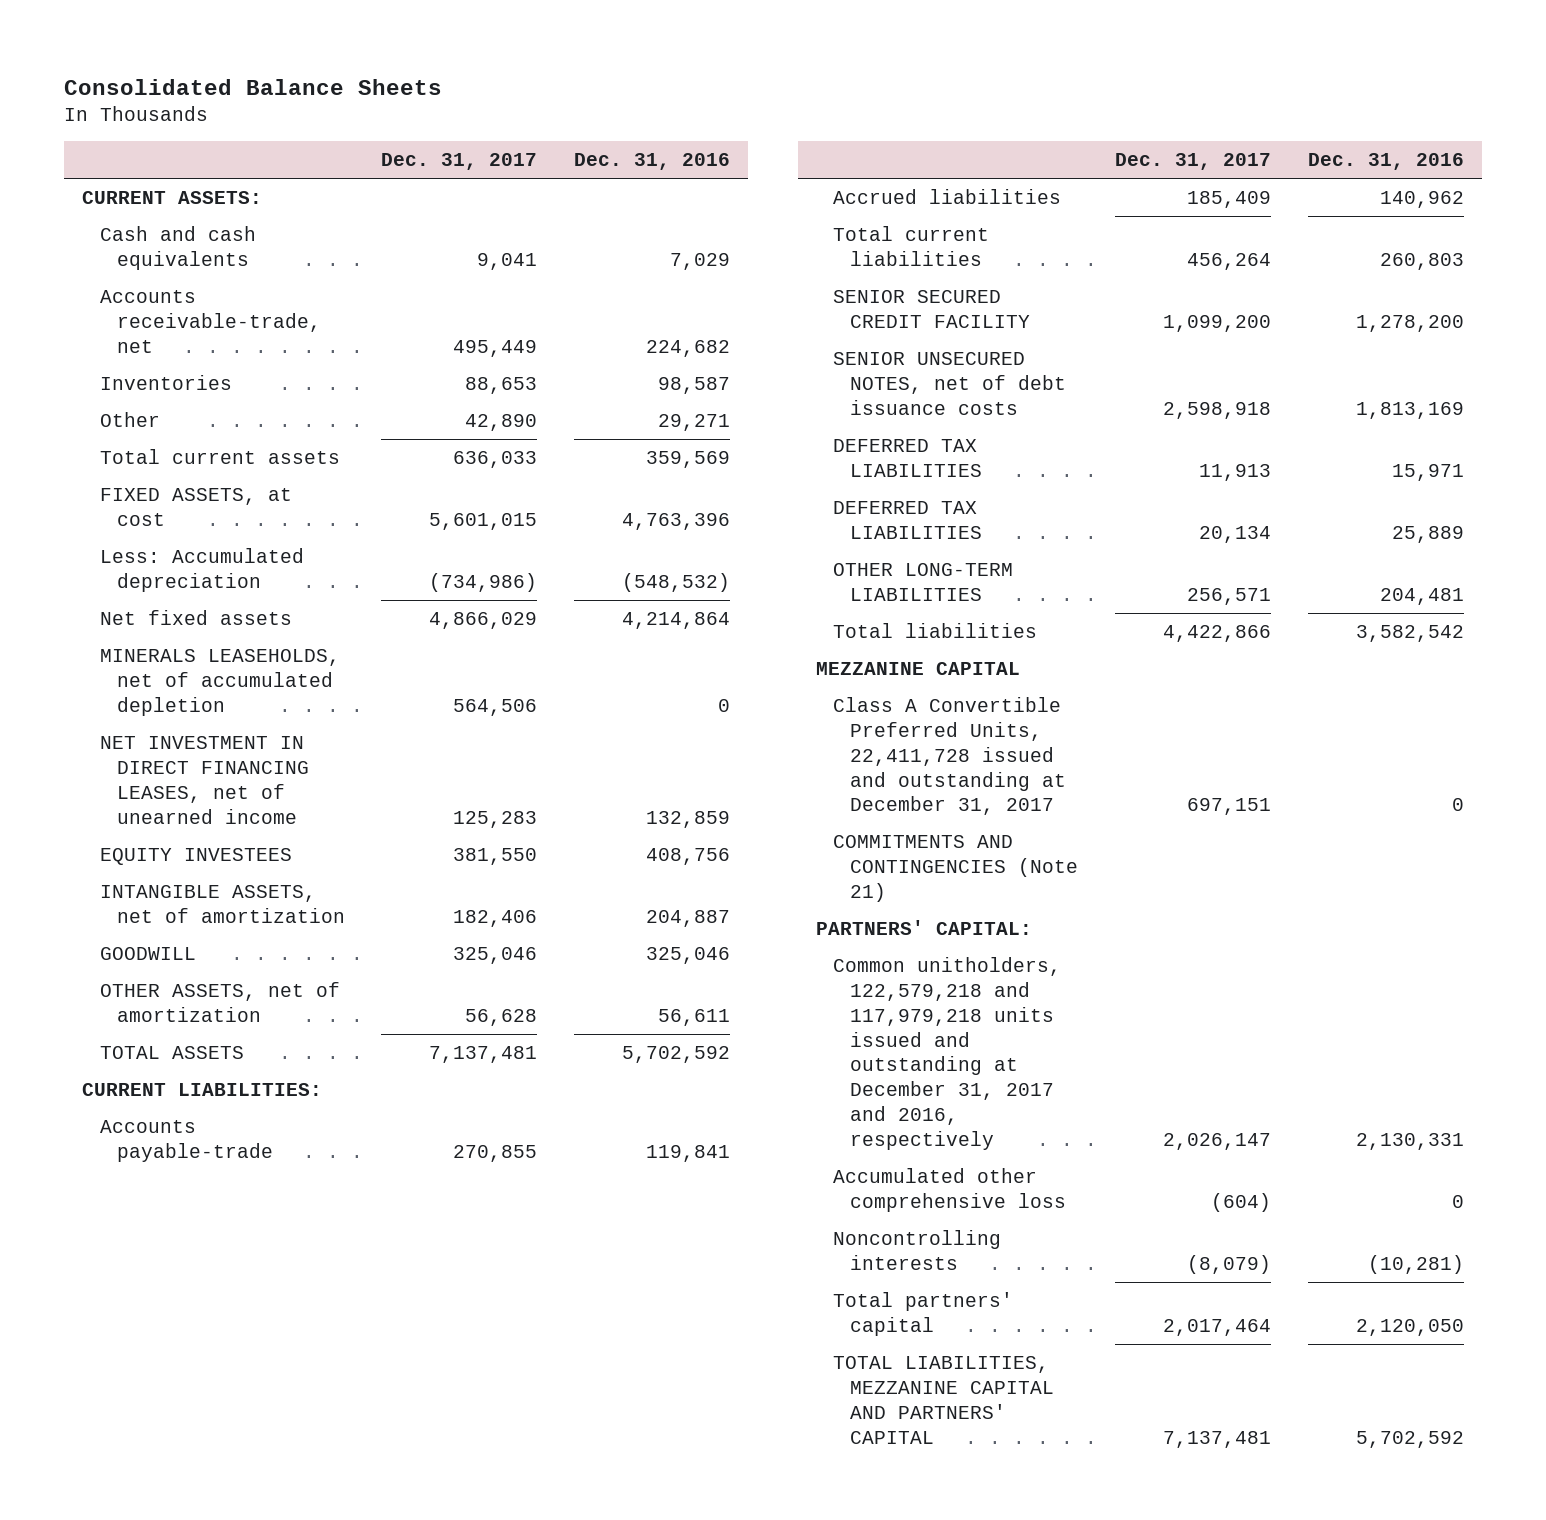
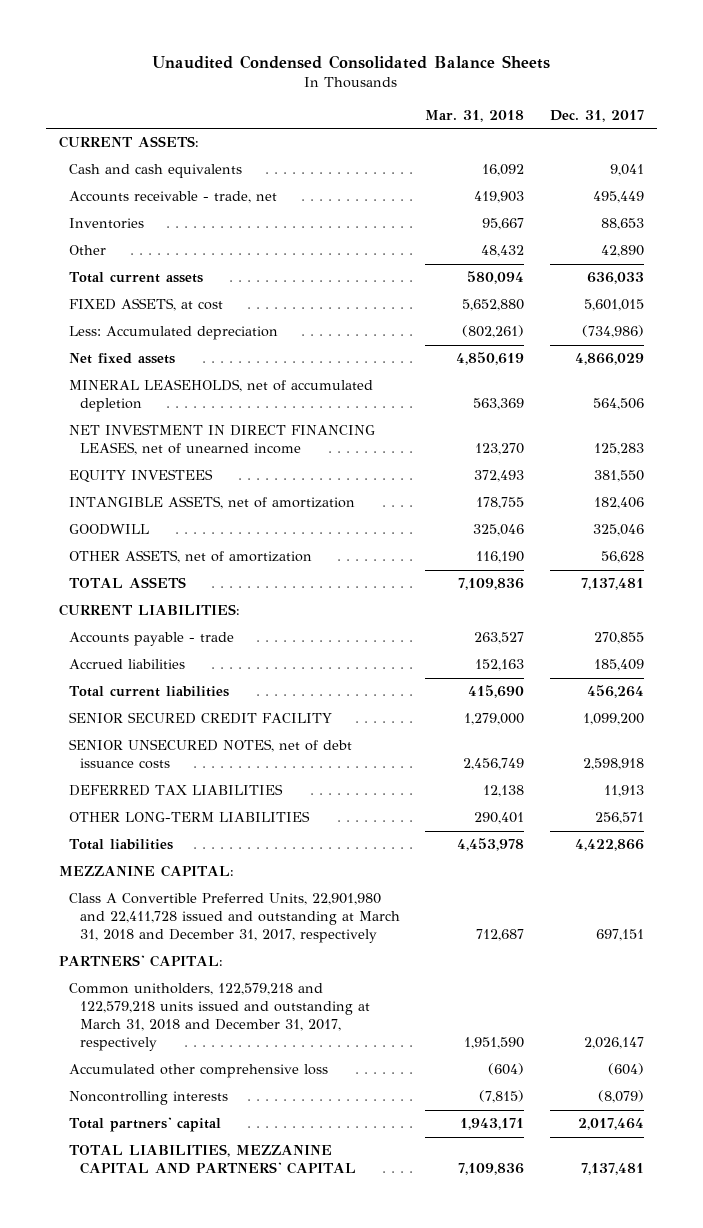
- Consolidated Balance Sheets
+ Unaudited Condensed Consolidated Balance Sheets
- | Dec. 31, 2017 | Dec. 31, 2016
+ | Mar. 31, 2018 | Dec. 31, 2017
- Accounts receivable-trade, net | 495,449 | 224,682
+ Accounts receivable - trade, net | 419,903 | 495,449
- MINERALS LEASEHOLDS, net of accumulated depletion | 564,506 | 0
+ MINERAL LEASEHOLDS, net of accumulated depletion | 563,369 | 564,506
- Accounts payable-trade | 270,855 | 119,841
+ Accounts payable - trade | 263,527 | 270,855
- DEFERRED TAX LIABILITIES | 20,134 | 25,889
- MEZZANINE CAPITAL
- Class A Convertible Preferred Units, 22,411,728 issued and outstanding at December 31, 2017 | 697,151 | 0
- COMMITMENTS AND CONTINGENCIES (Note 21)
+ MEZZANINE CAPITAL:
+ Class A Convertible Preferred Units, 22,901,980 and 22,411,728 issued and outstanding at March 31, 2018 and December 31, 2017, respectively | 712,687 | 697,151
- Common unitholders, 122,579,218 and 117,979,218 units issued and outstanding at December 31, 2017 and 2016, respectively | 2,026,147 | 2,130,331
+ Common unitholders, 122,579,218 and 122,579,218 units issued and outstanding at March 31, 2018 and December 31, 2017, respectively | 1,951,590 | 2,026,147

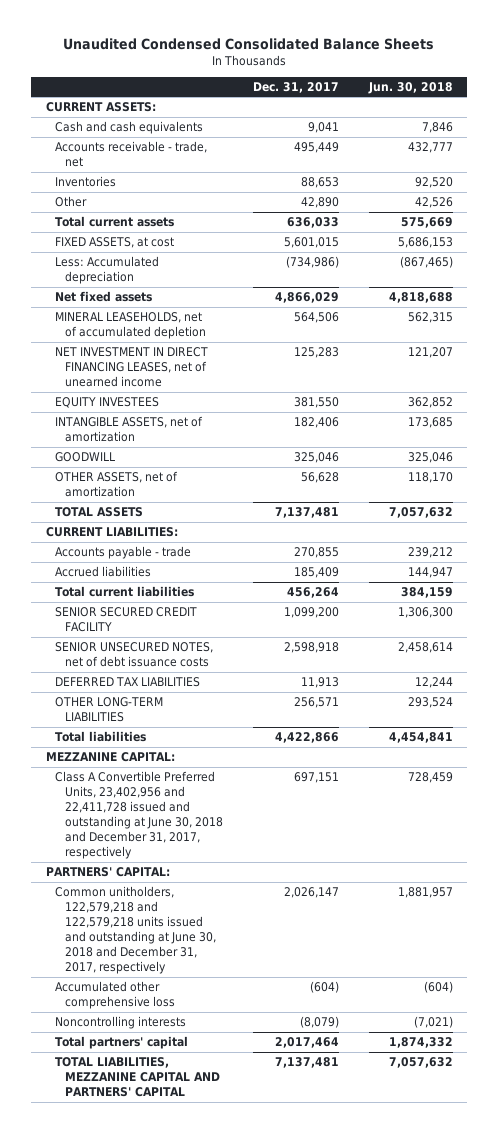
- | Mar. 31, 2018 | Dec. 31, 2017
+ | Dec. 31, 2017 | Jun. 30, 2018
- Class A Convertible Preferred Units, 22,901,980 and 22,411,728 issued and outstanding at March 31, 2018 and December 31, 2017, respectively | 712,687 | 697,151
+ Class A Convertible Preferred Units, 23,402,956 and 22,411,728 issued and outstanding at June 30, 2018 and December 31, 2017, respectively | 697,151 | 728,459
- Common unitholders, 122,579,218 and 122,579,218 units issued and outstanding at March 31, 2018 and December 31, 2017, respectively | 1,951,590 | 2,026,147
+ Common unitholders, 122,579,218 and 122,579,218 units issued and outstanding at June 30, 2018 and December 31, 2017, respectively | 2,026,147 | 1,881,957

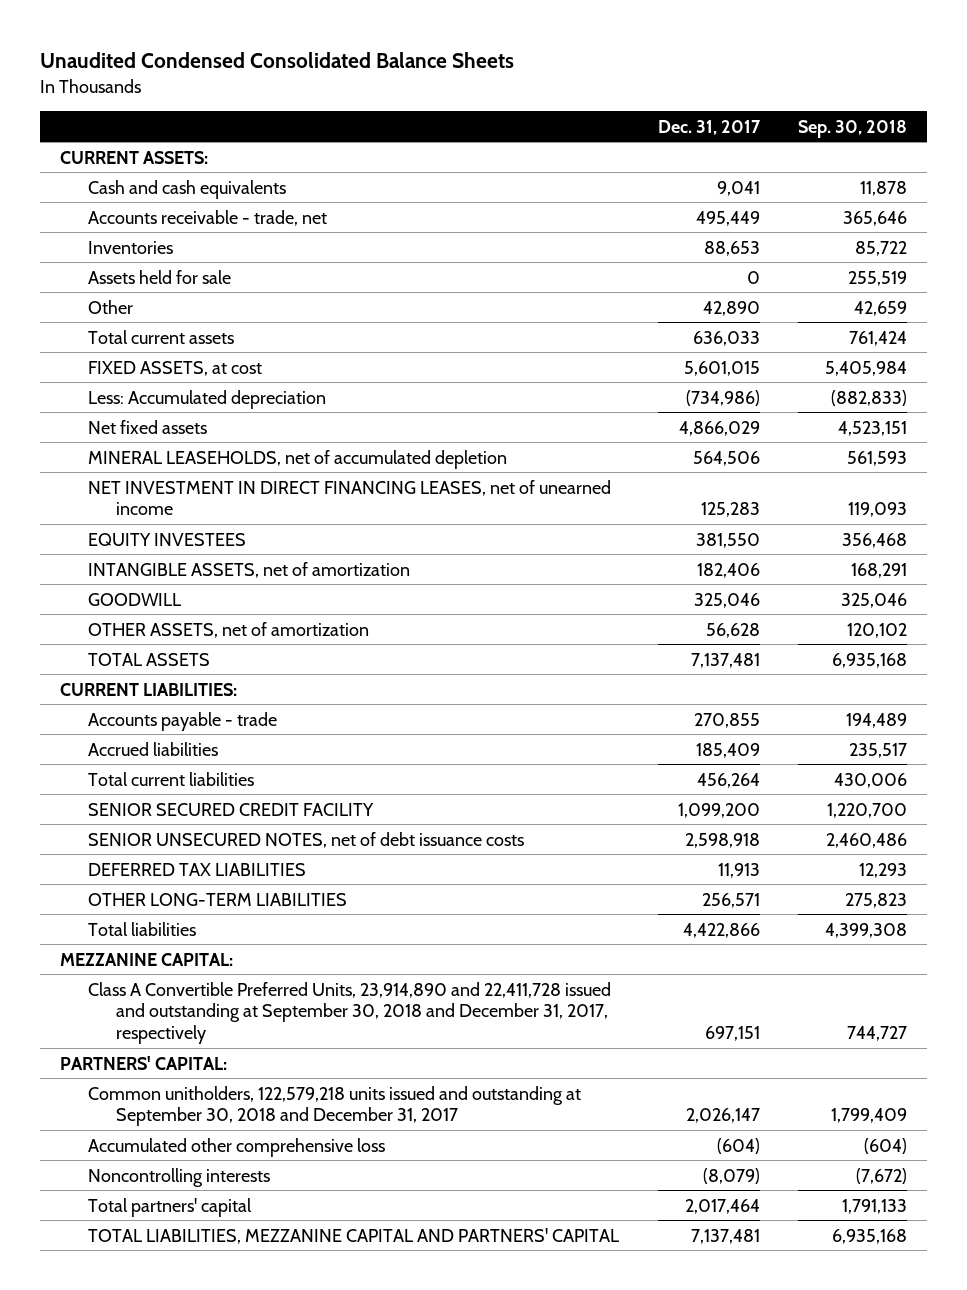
- | Dec. 31, 2017 | Jun. 30, 2018
+ | Dec. 31, 2017 | Sep. 30, 2018
+ Assets held for sale | 0 | 255,519
- Class A Convertible Preferred Units, 23,402,956 and 22,411,728 issued and outstanding at June 30, 2018 and December 31, 2017, respectively | 697,151 | 728,459
+ Class A Convertible Preferred Units, 23,914,890 and 22,411,728 issued and outstanding at September 30, 2018 and December 31, 2017, respectively | 697,151 | 744,727
- Common unitholders, 122,579,218 and 122,579,218 units issued and outstanding at June 30, 2018 and December 31, 2017, respectively | 2,026,147 | 1,881,957
+ Common unitholders, 122,579,218 units issued and outstanding at September 30, 2018 and December 31, 2017 | 2,026,147 | 1,799,409

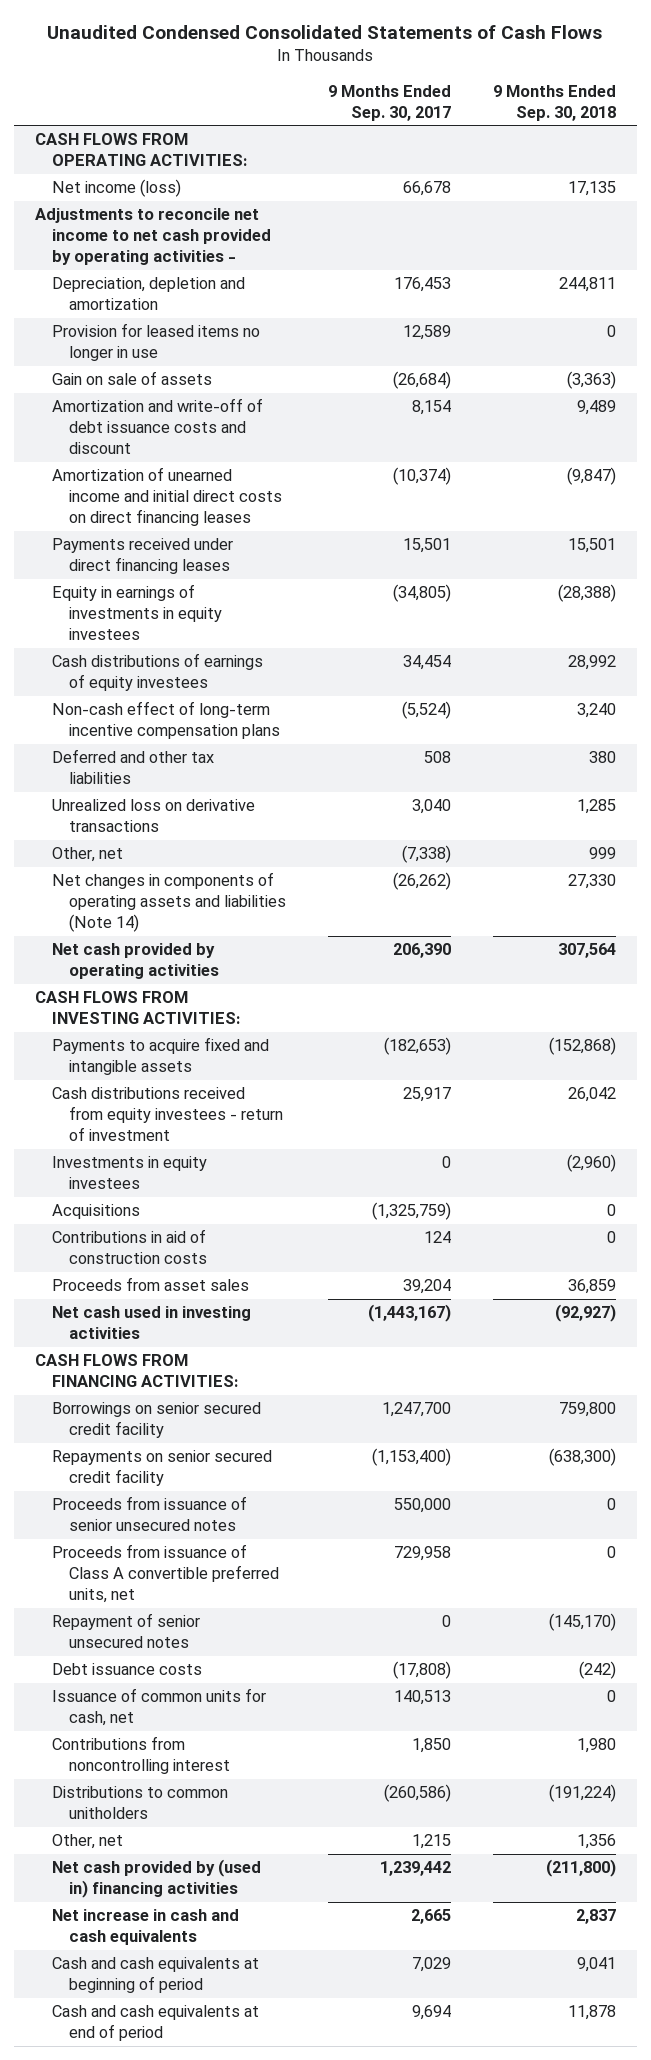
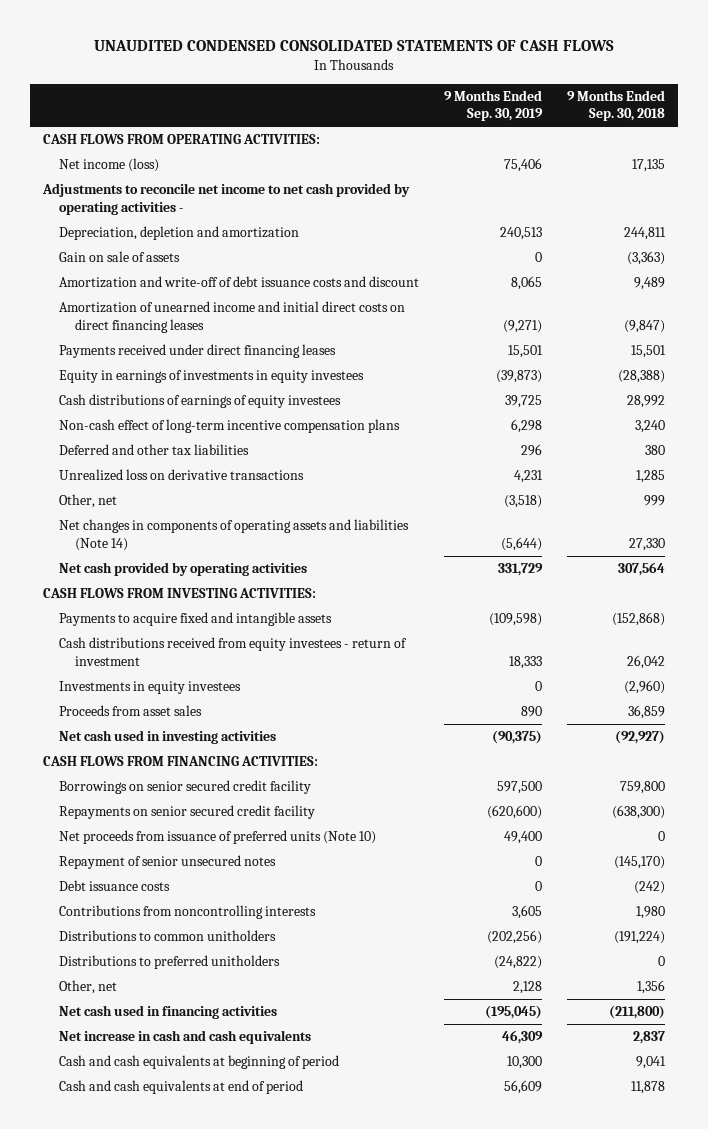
- Unaudited Condensed Consolidated Statements of Cash Flows
+ UNAUDITED CONDENSED CONSOLIDATED STATEMENTS OF CASH FLOWS
- | 9 Months Ended Sep. 30, 2017 | 9 Months Ended Sep. 30, 2018
+ | 9 Months Ended Sep. 30, 2019 | 9 Months Ended Sep. 30, 2018
- Provision for leased items no longer in use | 12,589 | 0
- Acquisitions | (1,325,759) | 0
- Contributions in aid of construction costs | 124 | 0
- Proceeds from issuance of senior unsecured notes | 550,000 | 0
- Proceeds from issuance of Class A convertible preferred units, net | 729,958 | 0
+ Net proceeds from issuance of preferred units (Note 10) | 49,400 | 0
- Issuance of common units for cash, net | 140,513 | 0
- Contributions from noncontrolling interest | 1,850 | 1,980
+ Contributions from noncontrolling interests | 3,605 | 1,980
+ Distributions to preferred unitholders | (24,822) | 0
- Net cash provided by (used in) financing activities | 1,239,442 | (211,800)
+ Net cash used in financing activities | (195,045) | (211,800)

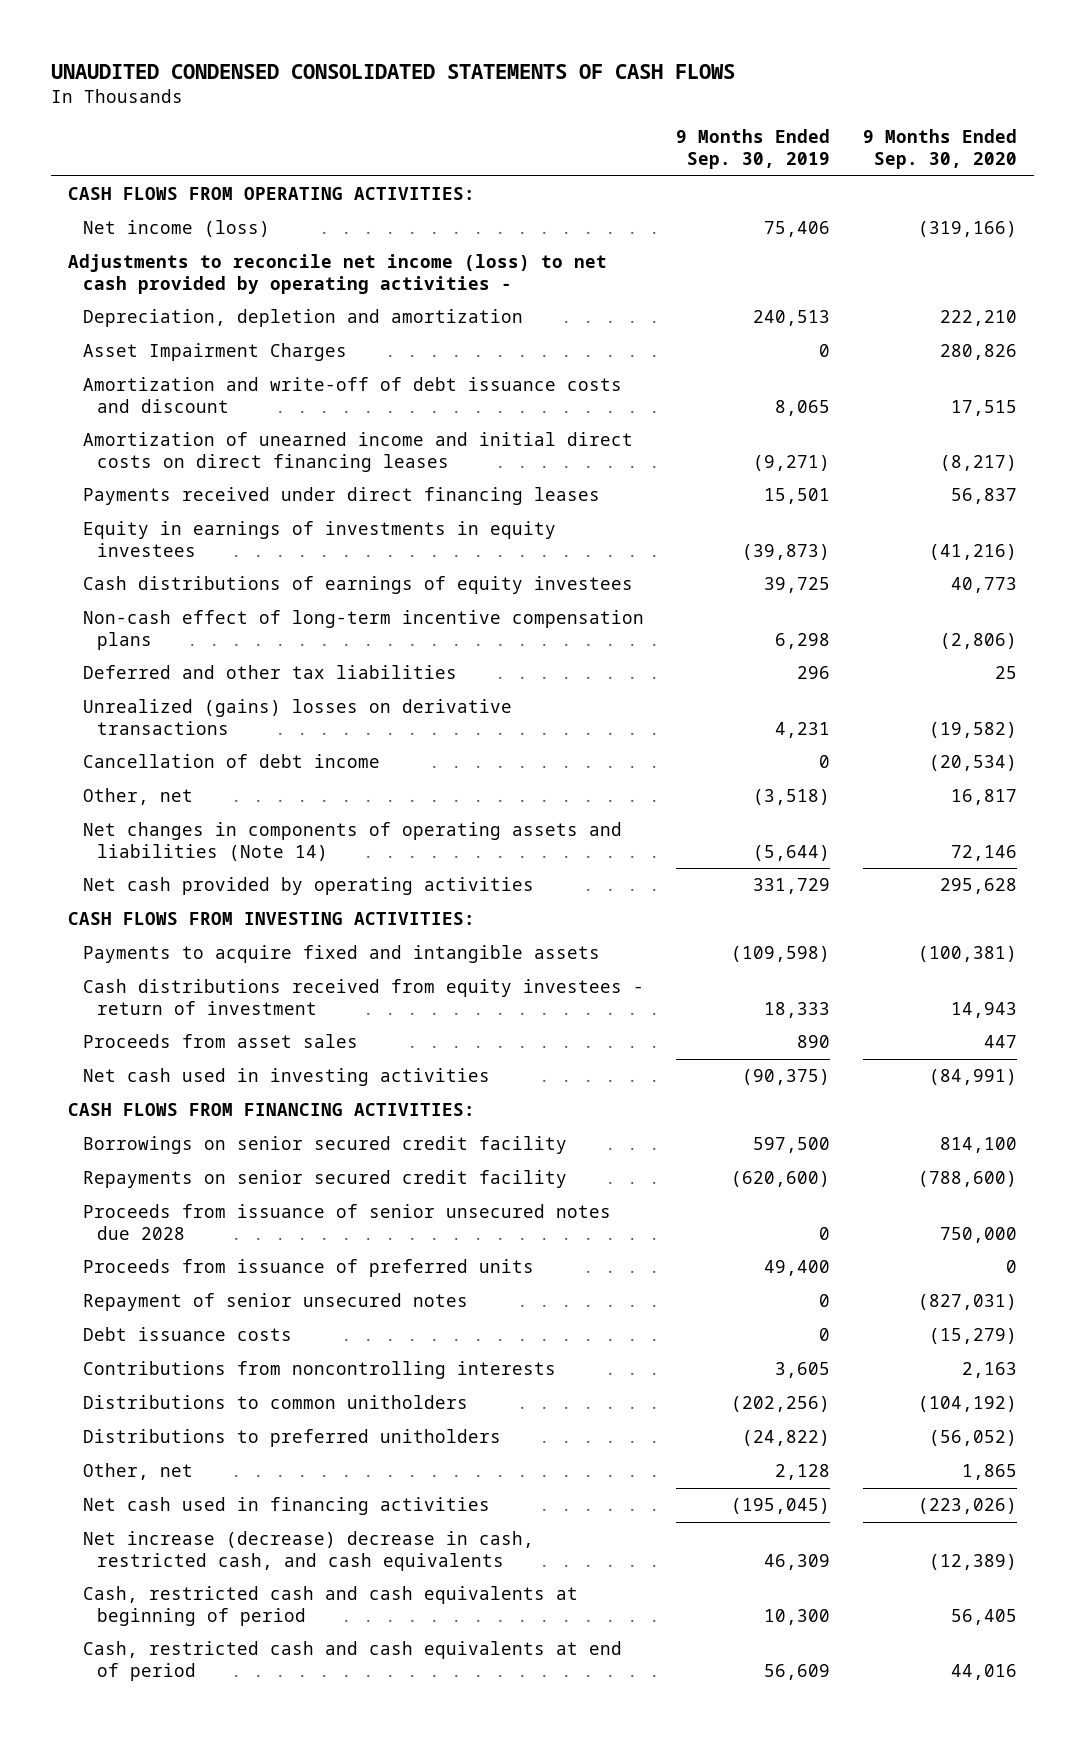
- | 9 Months Ended Sep. 30, 2019 | 9 Months Ended Sep. 30, 2018
+ | 9 Months Ended Sep. 30, 2019 | 9 Months Ended Sep. 30, 2020
- Adjustments to reconcile net income to net cash provided by operating activities -
+ Adjustments to reconcile net income (loss) to net cash provided by operating activities -
- Gain on sale of assets | 0 | (3,363)
+ Asset Impairment Charges | 0 | 280,826
- Unrealized loss on derivative transactions | 4,231 | 1,285
+ Unrealized (gains) losses on derivative transactions | 4,231 | (19,582)
+ Cancellation of debt income | 0 | (20,534)
- Investments in equity investees | 0 | (2,960)
- Net proceeds from issuance of preferred units (Note 10) | 49,400 | 0
+ Proceeds from issuance of senior unsecured notes due 2028 | 0 | 750,000
+ Proceeds from issuance of preferred units | 49,400 | 0
- Net increase in cash and cash equivalents | 46,309 | 2,837
- Cash and cash equivalents at beginning of period | 10,300 | 9,041
- Cash and cash equivalents at end of period | 56,609 | 11,878
+ Net increase (decrease) decrease in cash, restricted cash, and cash equivalents | 46,309 | (12,389)
+ Cash, restricted cash and cash equivalents at beginning of period | 10,300 | 56,405
+ Cash, restricted cash and cash equivalents at end of period | 56,609 | 44,016

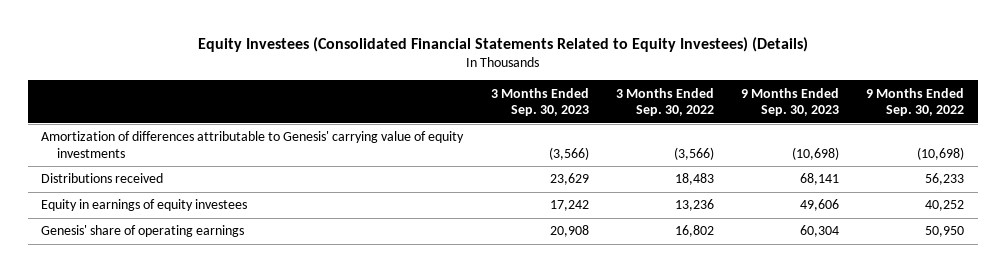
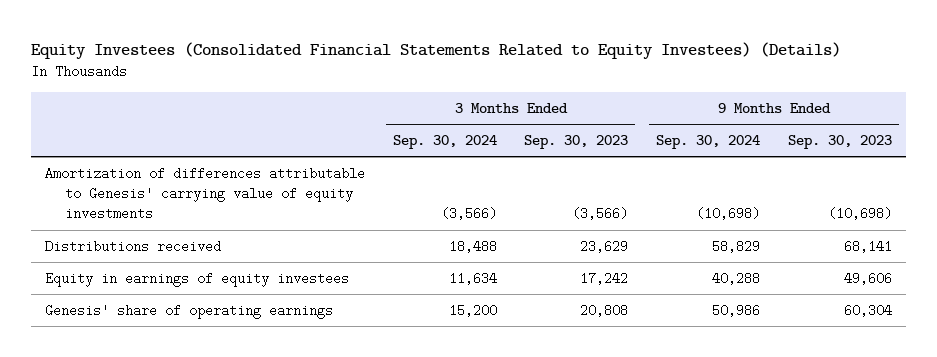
- | 3 Months Ended Sep. 30, 2023 | 3 Months Ended Sep. 30, 2022 | 9 Months Ended Sep. 30, 2023 | 9 Months Ended Sep. 30, 2022
+ | 3 Months Ended Sep. 30, 2024 | 3 Months Ended Sep. 30, 2023 | 9 Months Ended Sep. 30, 2024 | 9 Months Ended Sep. 30, 2023
- Genesis' share of operating earnings | 20,908 | 16,802 | 60,304 | 50,950
+ Genesis' share of operating earnings | 15,200 | 20,808 | 50,986 | 60,304

